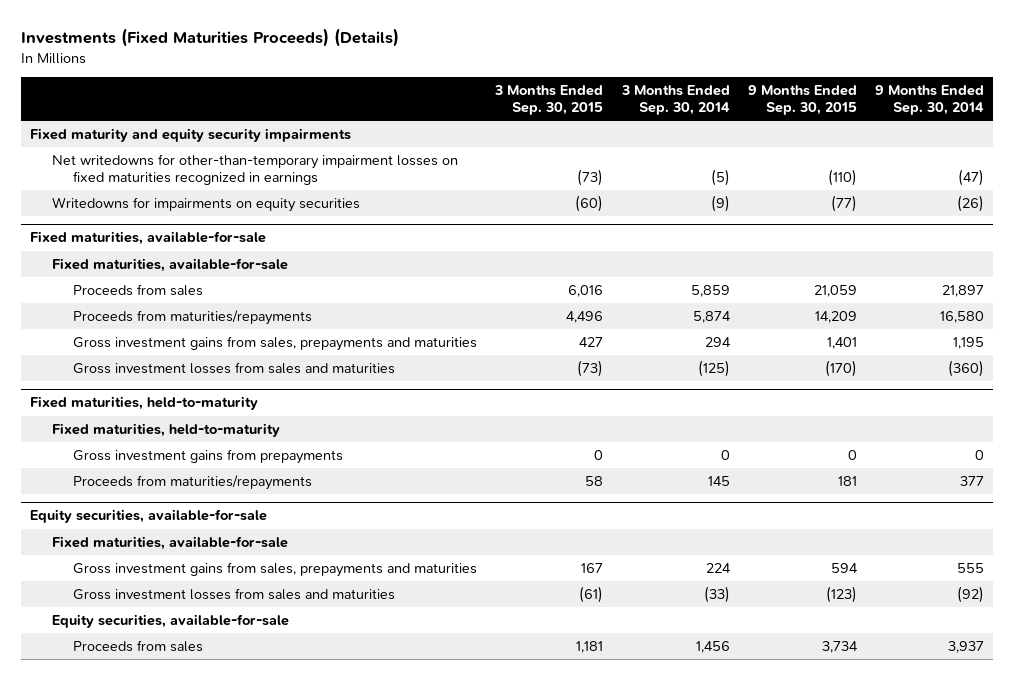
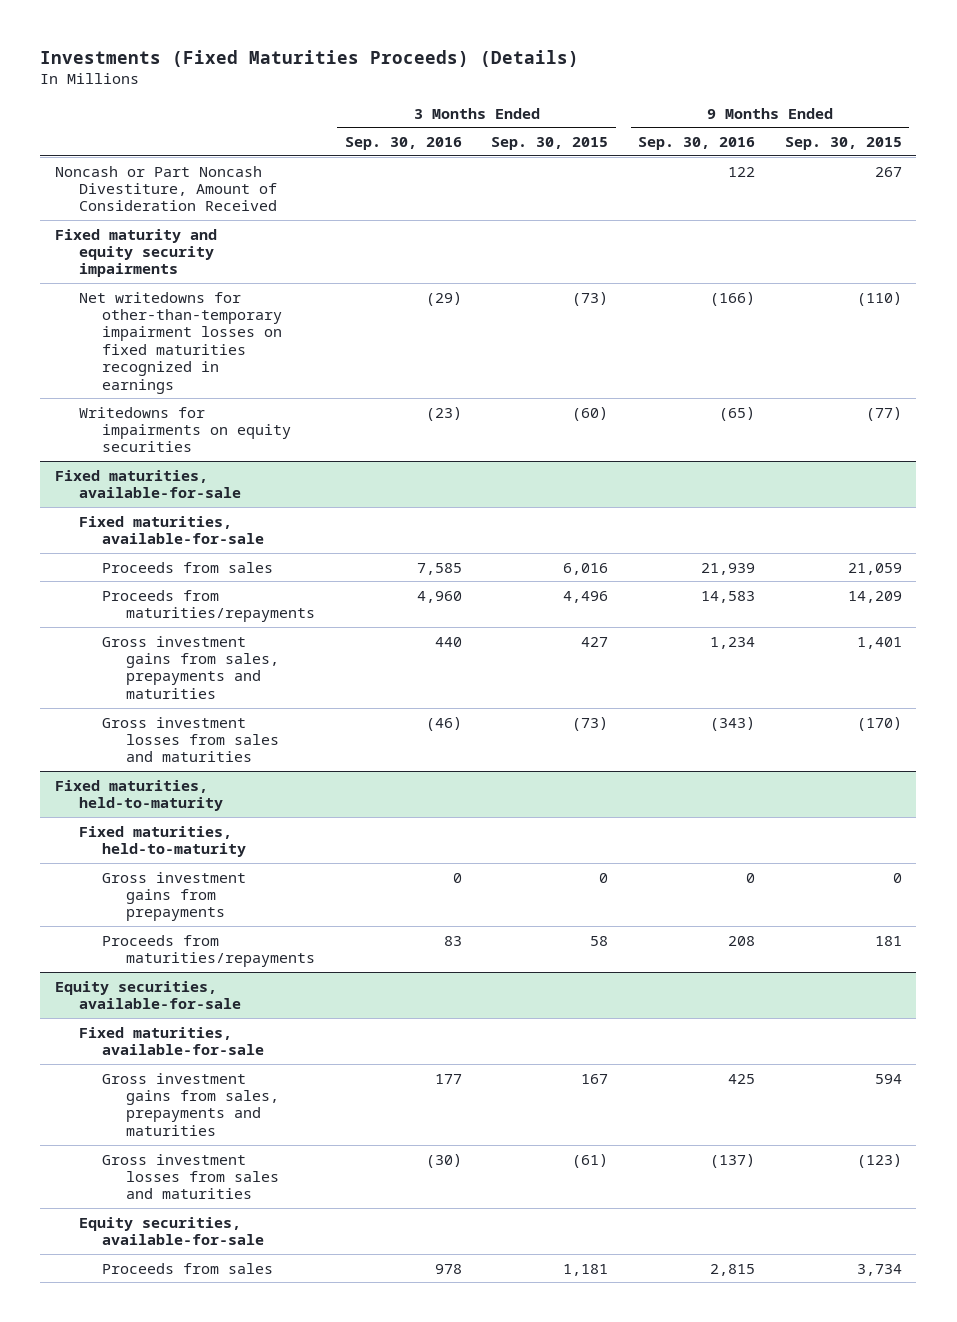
- | 3 Months Ended Sep. 30, 2015 | 3 Months Ended Sep. 30, 2014 | 9 Months Ended Sep. 30, 2015 | 9 Months Ended Sep. 30, 2014
+ | 3 Months Ended Sep. 30, 2016 | 3 Months Ended Sep. 30, 2015 | 9 Months Ended Sep. 30, 2016 | 9 Months Ended Sep. 30, 2015
+ Noncash or Part Noncash Divestiture, Amount of Consideration Received | | | 122 | 267

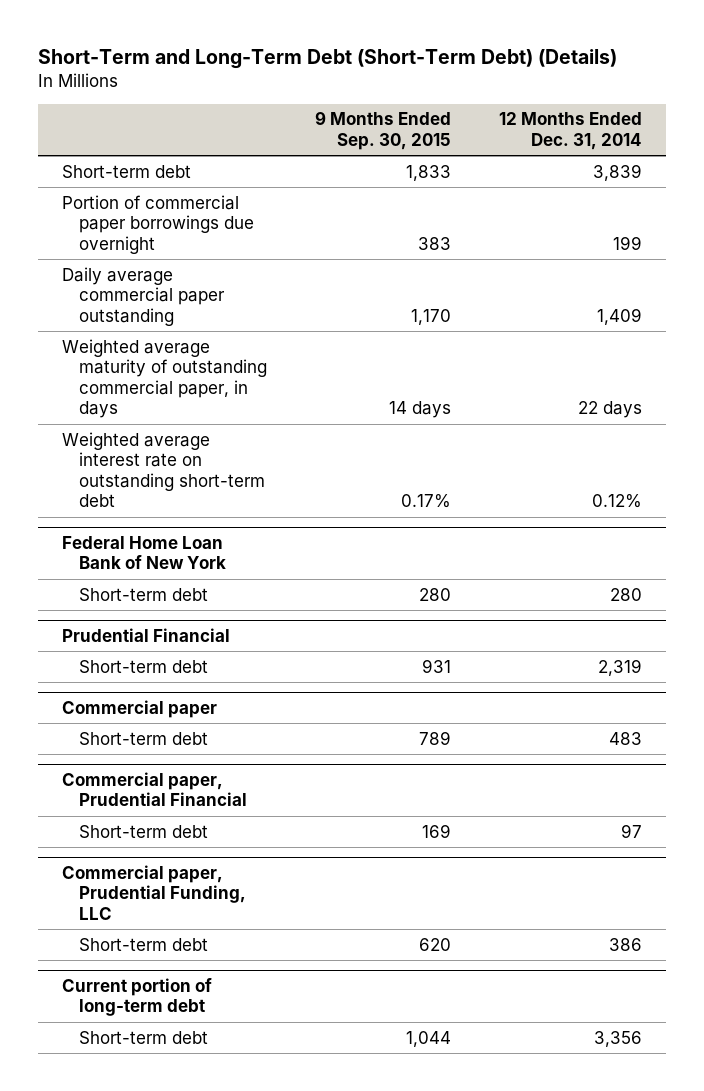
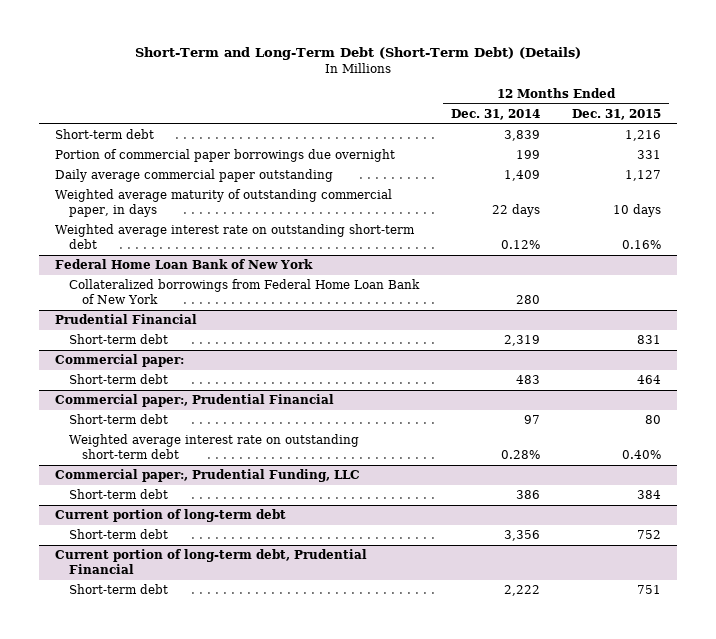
- | 9 Months Ended Sep. 30, 2015 | 12 Months Ended Dec. 31, 2014
+ | 12 Months Ended Dec. 31, 2014 | 12 Months Ended Dec. 31, 2015
@ Federal Home Loan Bank of New York
- Short-term debt | 280 | 280
+ Collateralized borrowings from Federal Home Loan Bank of New York | 280 |
- Commercial paper
+ Commercial paper:
- Commercial paper, Prudential Financial
+ Commercial paper:, Prudential Financial
- Commercial paper, Prudential Funding, LLC
+ Weighted average interest rate on outstanding short-term debt | 0.28% | 0.40%
+ Commercial paper:, Prudential Funding, LLC
+ Current portion of long-term debt, Prudential Financial
+ Short-term debt | 2,222 | 751

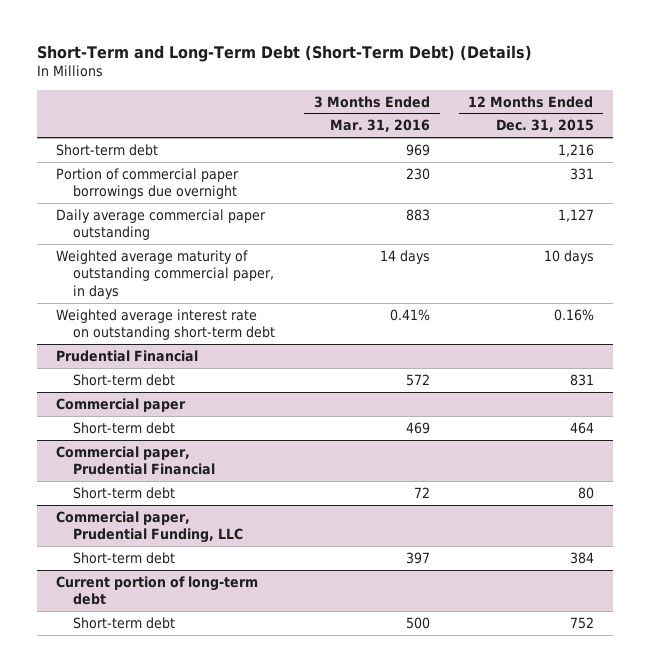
- | 12 Months Ended Dec. 31, 2014 | 12 Months Ended Dec. 31, 2015
+ | 3 Months Ended Mar. 31, 2016 | 12 Months Ended Dec. 31, 2015
- Federal Home Loan Bank of New York
- Collateralized borrowings from Federal Home Loan Bank of New York | 280 |
- Commercial paper:
+ Commercial paper
- Commercial paper:, Prudential Financial
+ Commercial paper, Prudential Financial
- Weighted average interest rate on outstanding short-term debt | 0.28% | 0.40%
- Commercial paper:, Prudential Funding, LLC
+ Commercial paper, Prudential Funding, LLC
- Current portion of long-term debt, Prudential Financial
- Short-term debt | 2,222 | 751

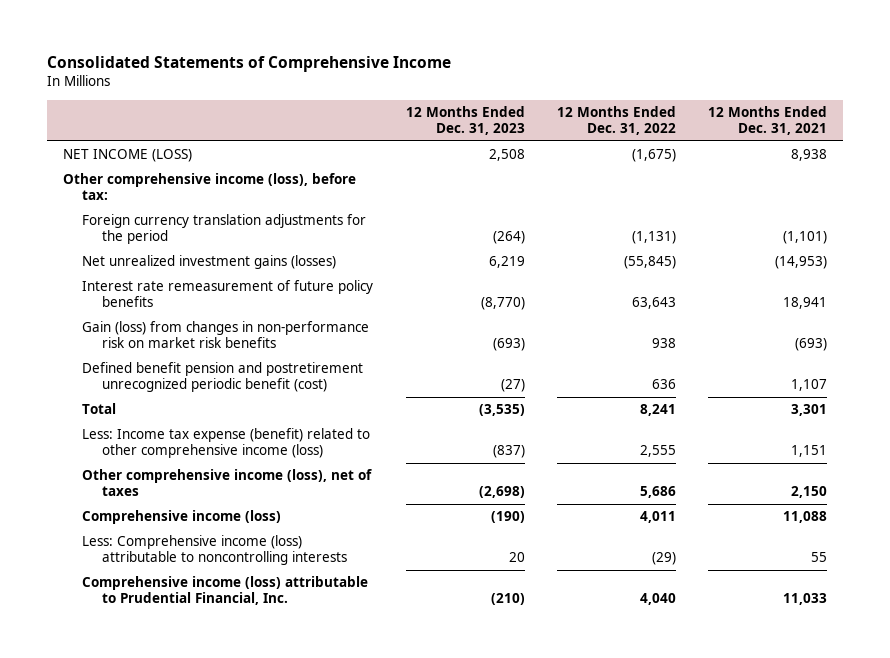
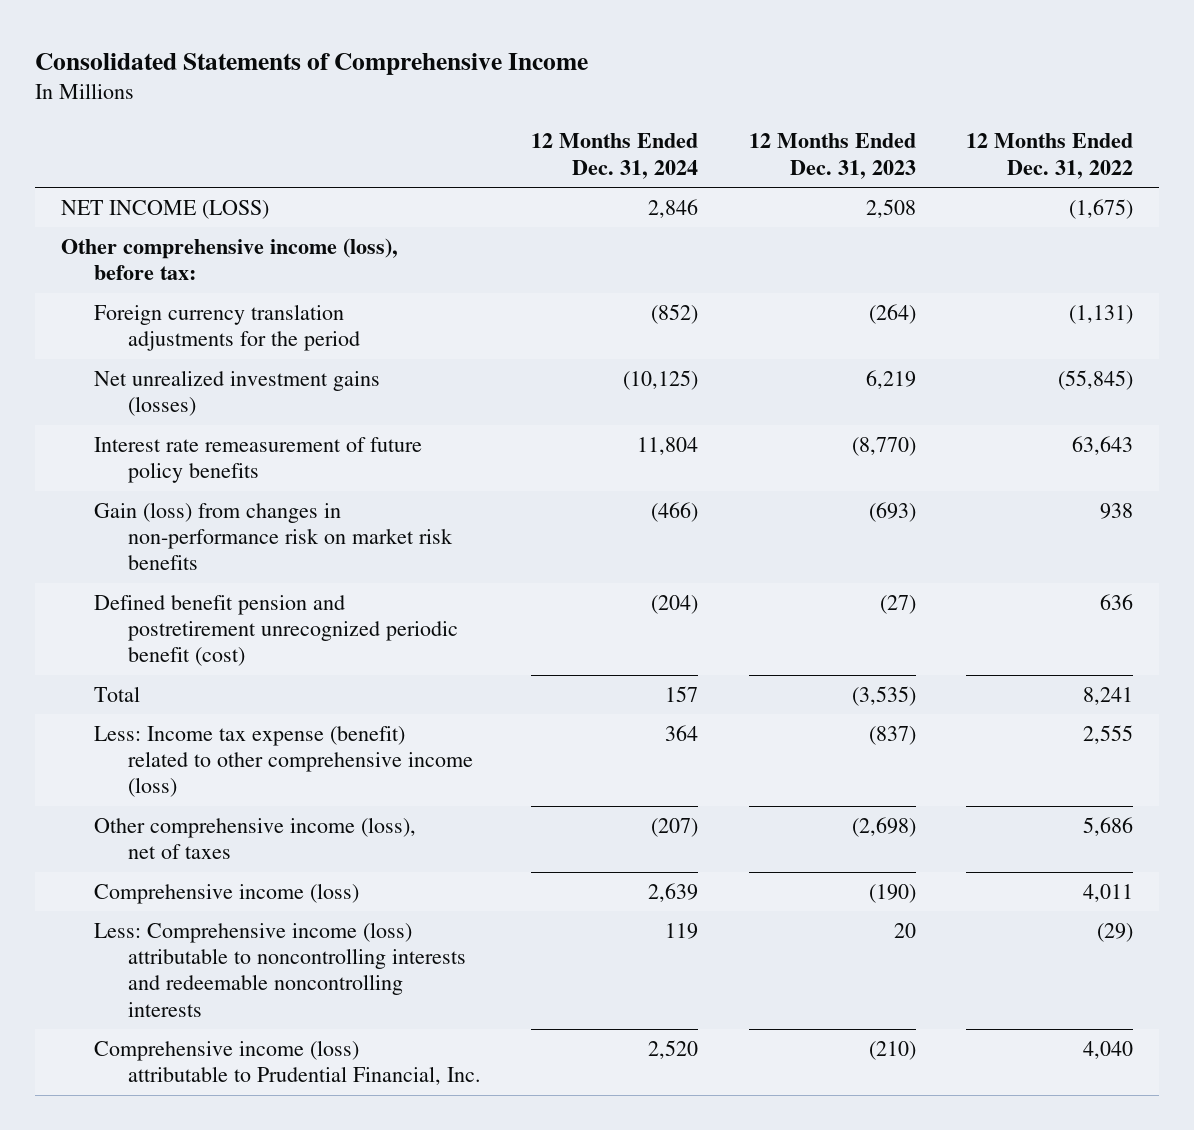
- | 12 Months Ended Dec. 31, 2023 | 12 Months Ended Dec. 31, 2022 | 12 Months Ended Dec. 31, 2021
+ | 12 Months Ended Dec. 31, 2024 | 12 Months Ended Dec. 31, 2023 | 12 Months Ended Dec. 31, 2022
- Less: Comprehensive income (loss) attributable to noncontrolling interests | 20 | (29) | 55
+ Less: Comprehensive income (loss) attributable to noncontrolling interests and redeemable noncontrolling interests | 119 | 20 | (29)

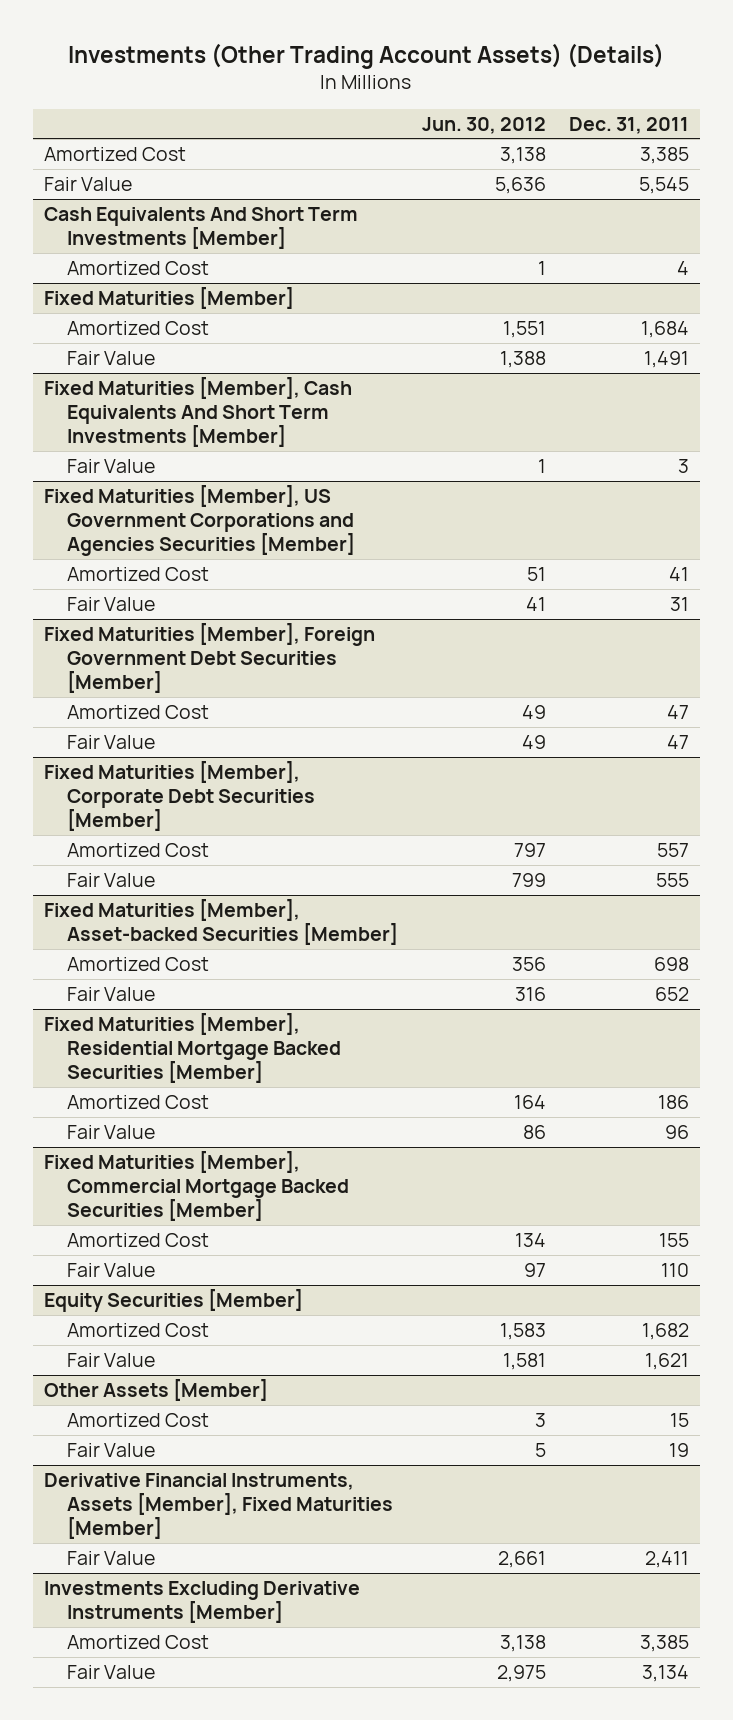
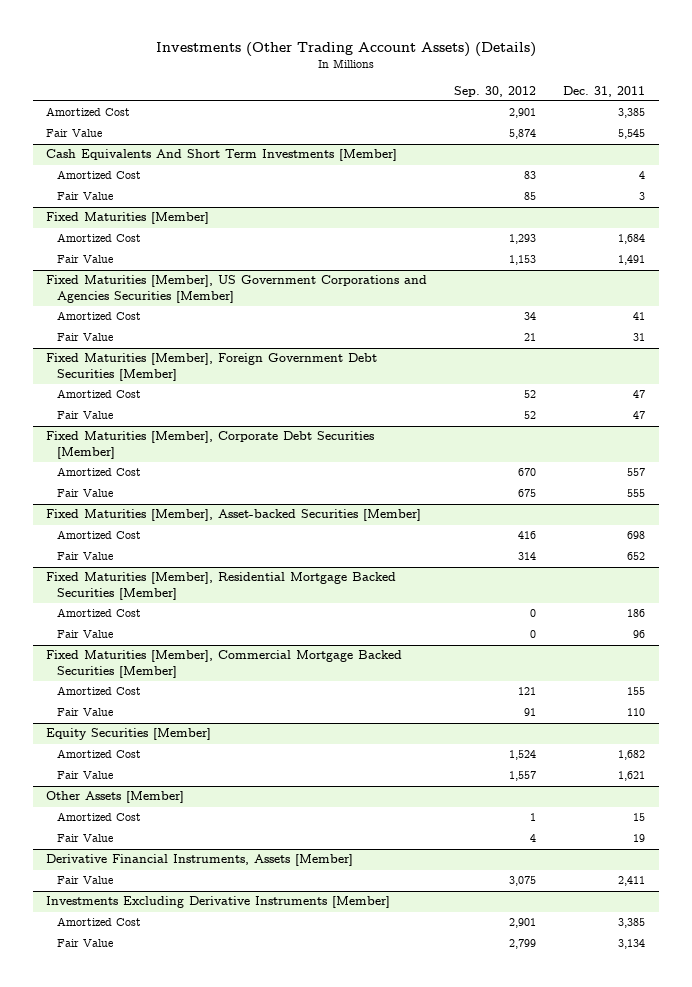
- | Jun. 30, 2012 | Dec. 31, 2011
+ | Sep. 30, 2012 | Dec. 31, 2011
@ Cash Equivalents And Short Term Investments [Member]
+ Fair Value | 85 | 3
- Fixed Maturities [Member], Cash Equivalents And Short Term Investments [Member]
- Fair Value | 1 | 3
- Derivative Financial Instruments, Assets [Member], Fixed Maturities [Member]
+ Derivative Financial Instruments, Assets [Member]

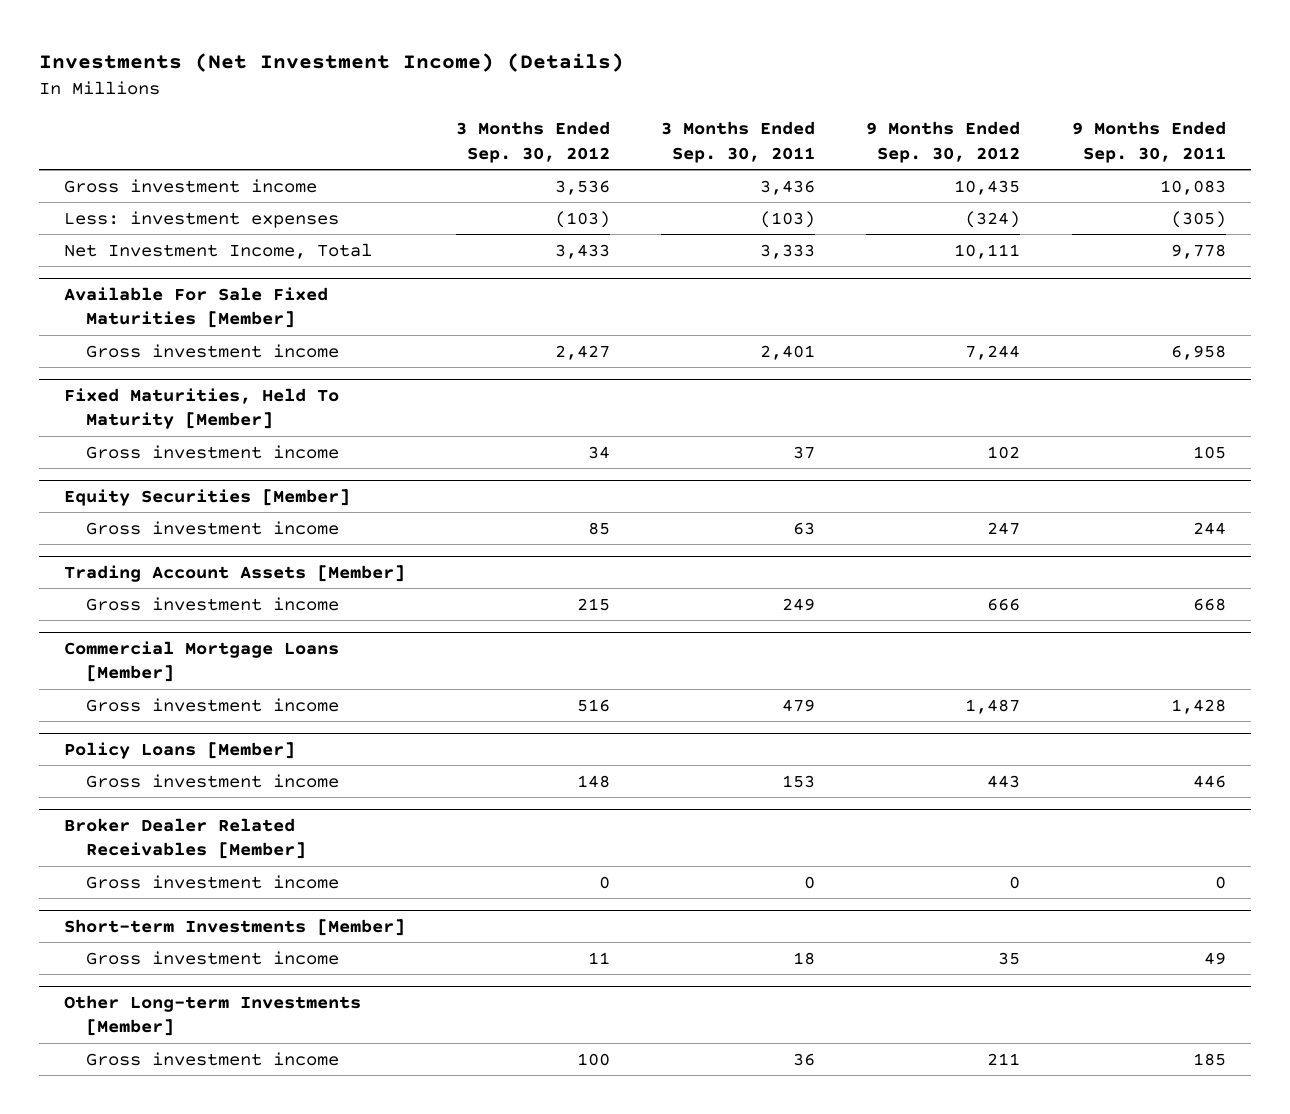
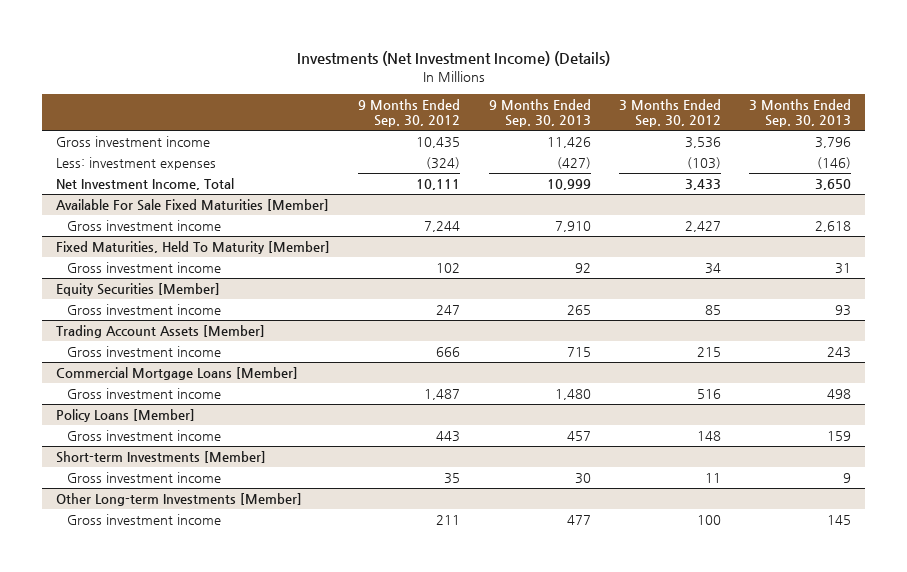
- | 3 Months Ended Sep. 30, 2012 | 3 Months Ended Sep. 30, 2011 | 9 Months Ended Sep. 30, 2012 | 9 Months Ended Sep. 30, 2011
+ | 9 Months Ended Sep. 30, 2012 | 9 Months Ended Sep. 30, 2013 | 3 Months Ended Sep. 30, 2012 | 3 Months Ended Sep. 30, 2013
- Broker Dealer Related Receivables [Member]
- Gross investment income | 0 | 0 | 0 | 0

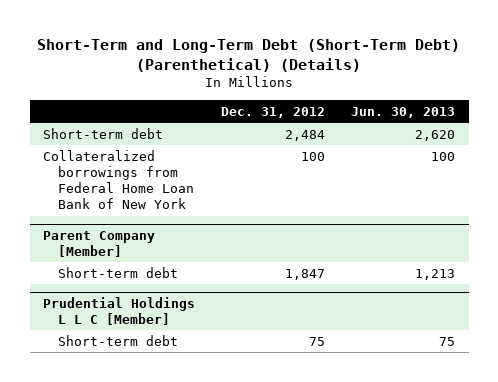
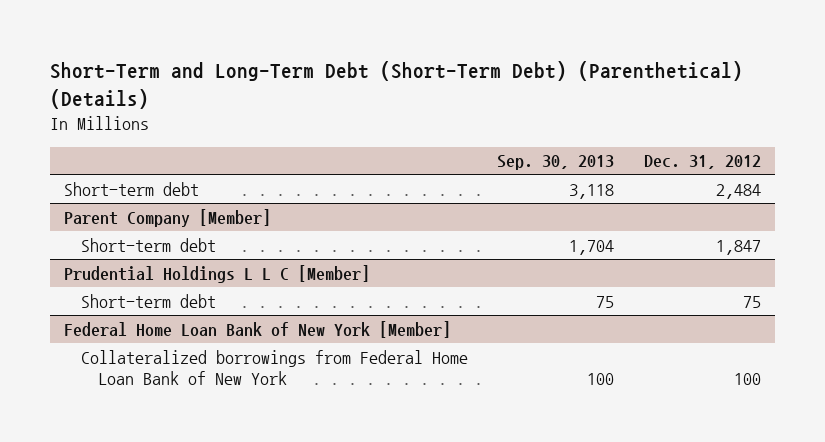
- | Dec. 31, 2012 | Jun. 30, 2013
+ | Sep. 30, 2013 | Dec. 31, 2012
- Collateralized borrowings from Federal Home Loan Bank of New York | 100 | 100
+ Federal Home Loan Bank of New York [Member]
+ Collateralized borrowings from Federal Home Loan Bank of New York | 100 | 100

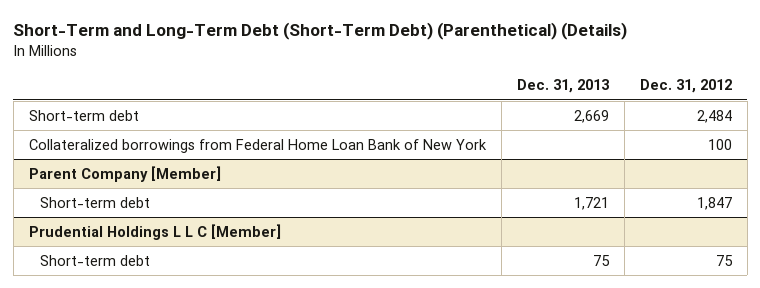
- | Sep. 30, 2013 | Dec. 31, 2012
+ | Dec. 31, 2013 | Dec. 31, 2012
+ Collateralized borrowings from Federal Home Loan Bank of New York | | 100
- Federal Home Loan Bank of New York [Member]
- Collateralized borrowings from Federal Home Loan Bank of New York | 100 | 100

